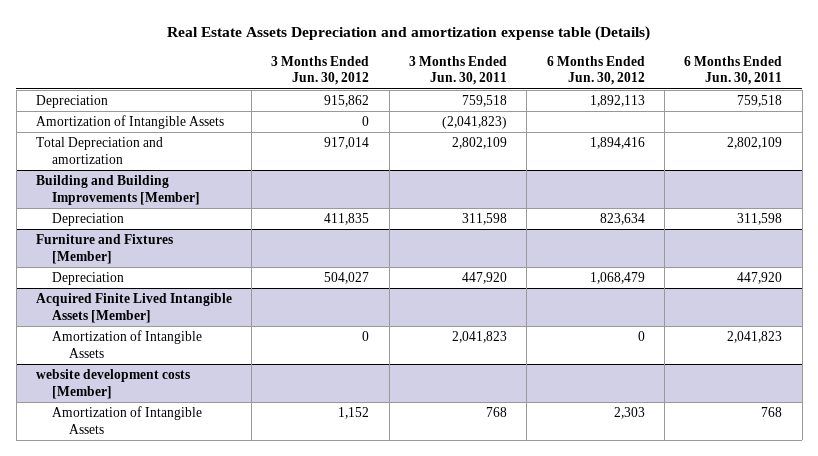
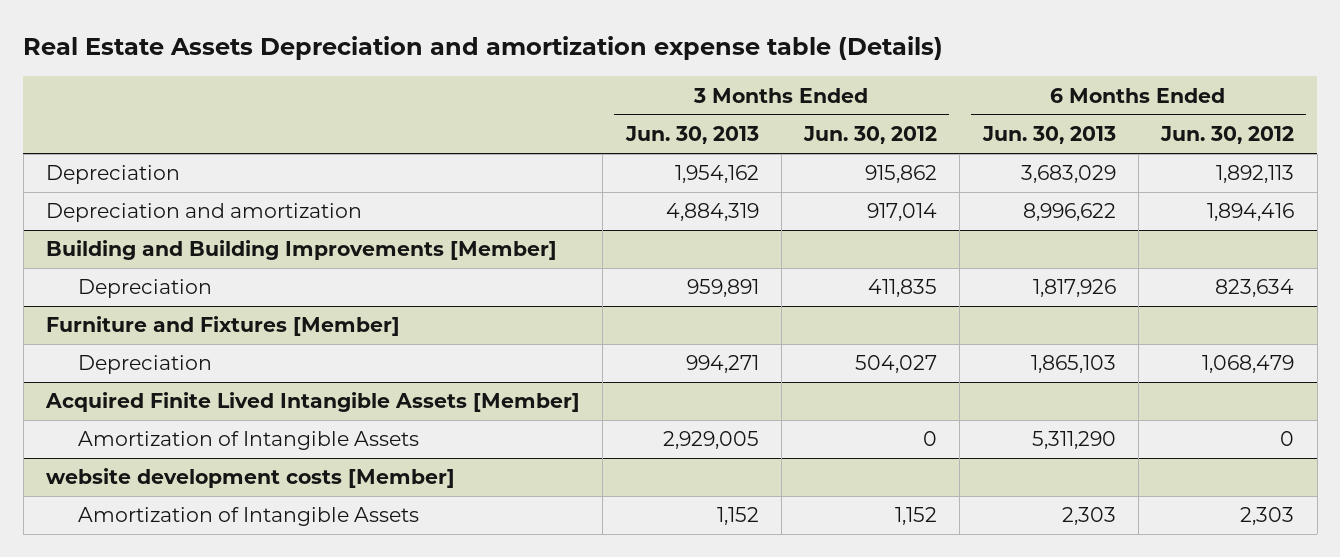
- | 3 Months Ended Jun. 30, 2012 | 3 Months Ended Jun. 30, 2011 | 6 Months Ended Jun. 30, 2012 | 6 Months Ended Jun. 30, 2011
+ | 3 Months Ended Jun. 30, 2013 | 3 Months Ended Jun. 30, 2012 | 6 Months Ended Jun. 30, 2013 | 6 Months Ended Jun. 30, 2012
- Amortization of Intangible Assets | 0 | (2,041,823) | |
- Total Depreciation and amortization | 917,014 | 2,802,109 | 1,894,416 | 2,802,109
+ Depreciation and amortization | 4,884,319 | 917,014 | 8,996,622 | 1,894,416

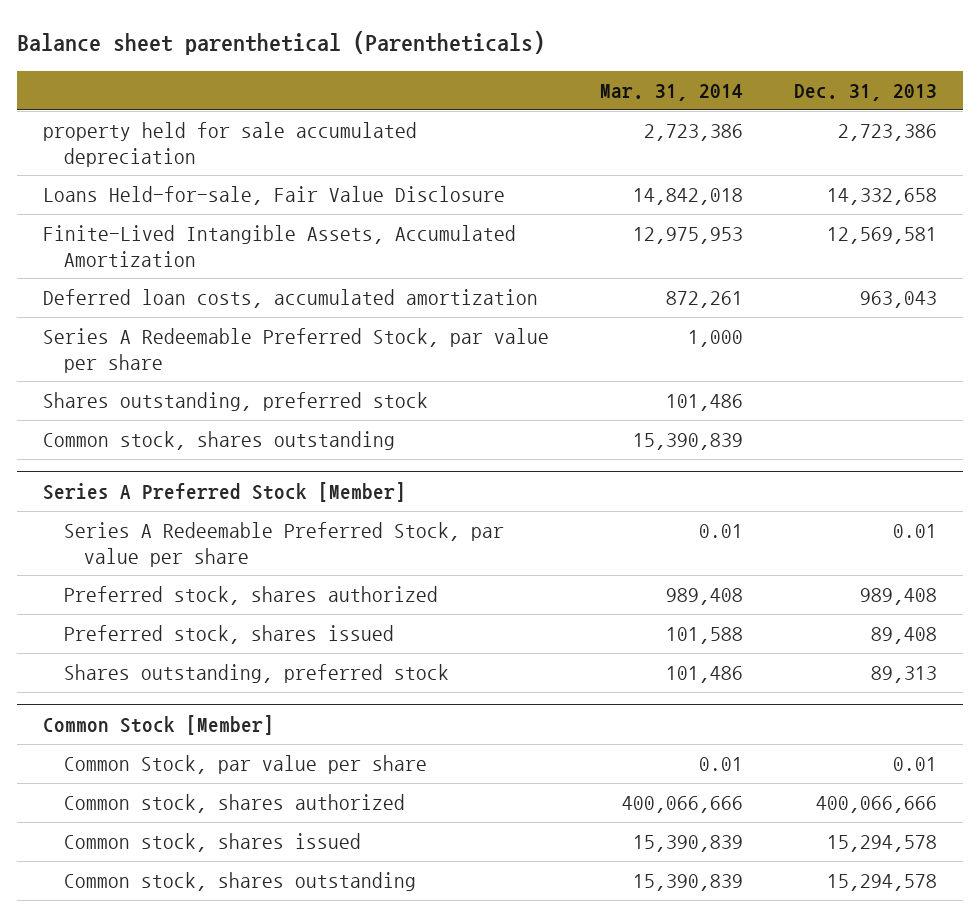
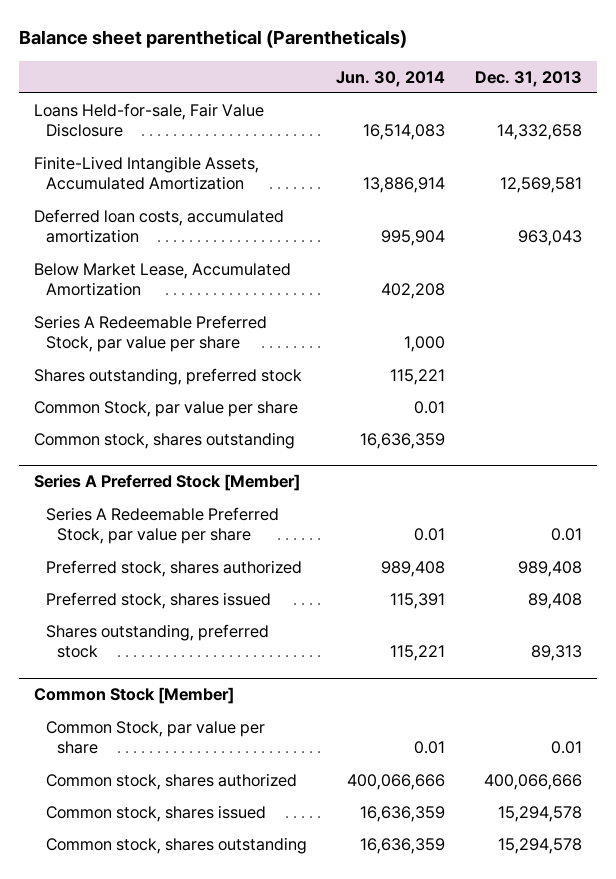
- | Mar. 31, 2014 | Dec. 31, 2013
+ | Jun. 30, 2014 | Dec. 31, 2013
- property held for sale accumulated depreciation | 2,723,386 | 2,723,386
+ Below Market Lease, Accumulated Amortization | 402,208 |
+ Common Stock, par value per share | 0.01 |

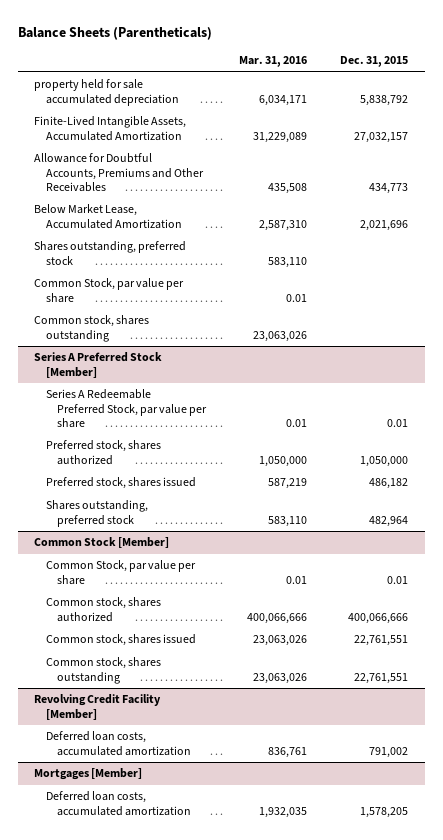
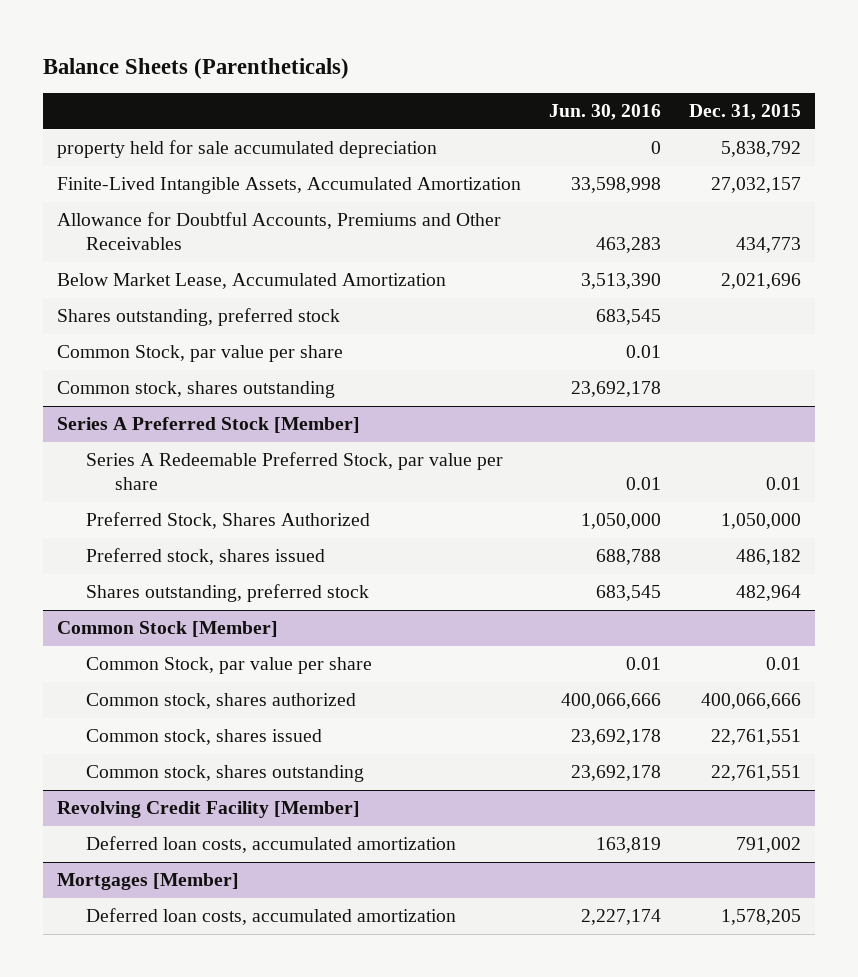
- | Mar. 31, 2016 | Dec. 31, 2015
+ | Jun. 30, 2016 | Dec. 31, 2015
@ Series A Preferred Stock [Member]
- Preferred stock, shares authorized | 1,050,000 | 1,050,000
+ Preferred Stock, Shares Authorized | 1,050,000 | 1,050,000

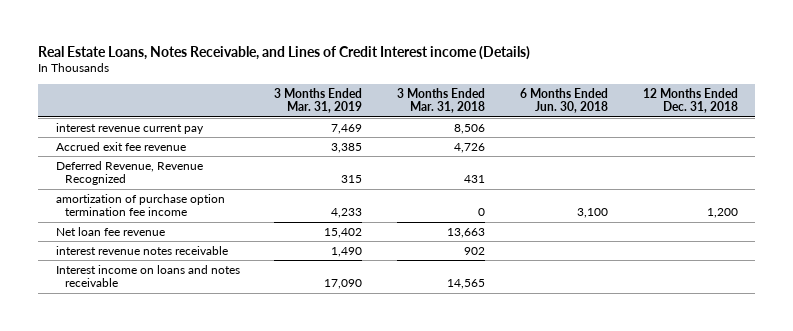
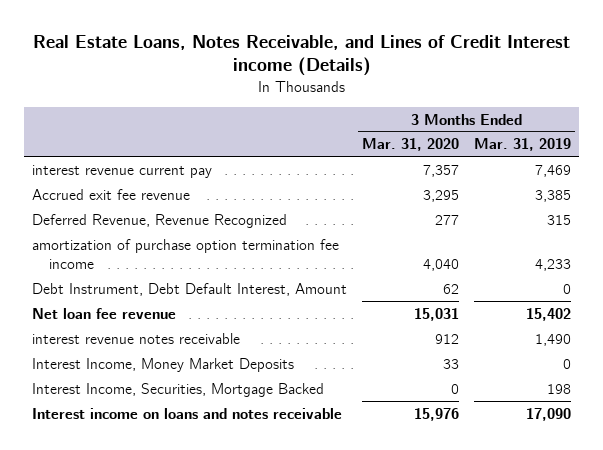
- | 3 Months Ended Mar. 31, 2019 | 3 Months Ended Mar. 31, 2018 | 6 Months Ended Jun. 30, 2018 | 12 Months Ended Dec. 31, 2018
+ | 3 Months Ended Mar. 31, 2020 | 3 Months Ended Mar. 31, 2019
+ Debt Instrument, Debt Default Interest, Amount | 62 | 0
+ Interest Income, Money Market Deposits | 33 | 0
+ Interest Income, Securities, Mortgage Backed | 0 | 198

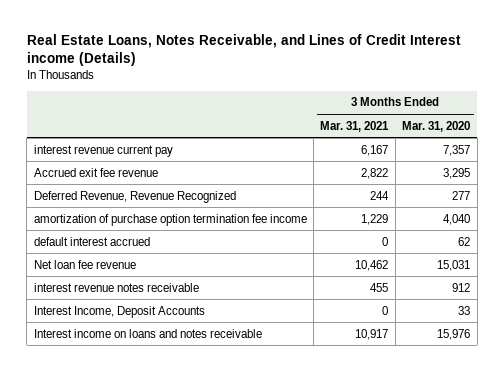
- | 3 Months Ended Mar. 31, 2020 | 3 Months Ended Mar. 31, 2019
+ | 3 Months Ended Mar. 31, 2021 | 3 Months Ended Mar. 31, 2020
- Debt Instrument, Debt Default Interest, Amount | 62 | 0
+ default interest accrued | 0 | 62
- Interest Income, Money Market Deposits | 33 | 0
- Interest Income, Securities, Mortgage Backed | 0 | 198
+ Interest Income, Deposit Accounts | 0 | 33

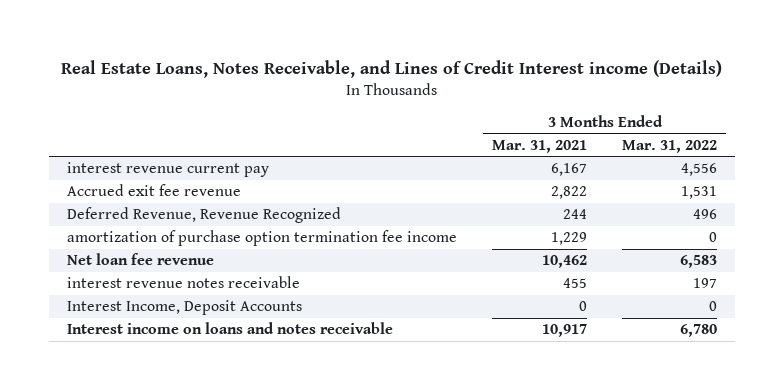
- | 3 Months Ended Mar. 31, 2021 | 3 Months Ended Mar. 31, 2020
+ | 3 Months Ended Mar. 31, 2021 | 3 Months Ended Mar. 31, 2022
- default interest accrued | 0 | 62

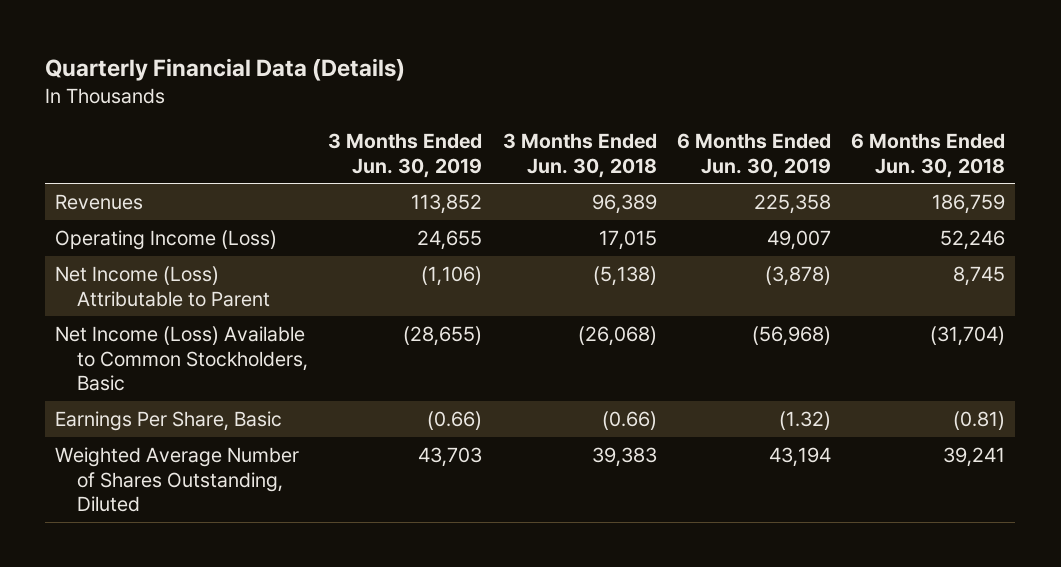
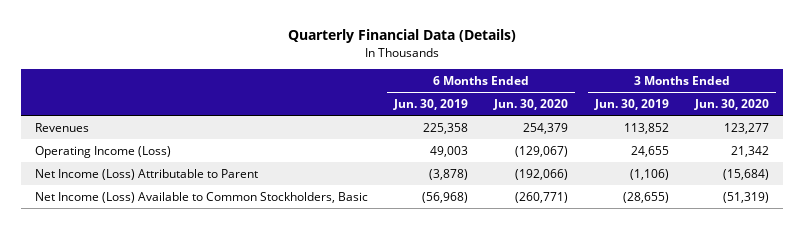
- | 3 Months Ended Jun. 30, 2019 | 3 Months Ended Jun. 30, 2018 | 6 Months Ended Jun. 30, 2019 | 6 Months Ended Jun. 30, 2018
+ | 6 Months Ended Jun. 30, 2019 | 6 Months Ended Jun. 30, 2020 | 3 Months Ended Jun. 30, 2019 | 3 Months Ended Jun. 30, 2020
- Operating Income (Loss) | 24,655 | 17,015 | 49,007 | 52,246
+ Operating Income (Loss) | 49,003 | (129,067) | 24,655 | 21,342
- Earnings Per Share, Basic | (0.66) | (0.66) | (1.32) | (0.81)
- Weighted Average Number of Shares Outstanding, Diluted | 43,703 | 39,383 | 43,194 | 39,241

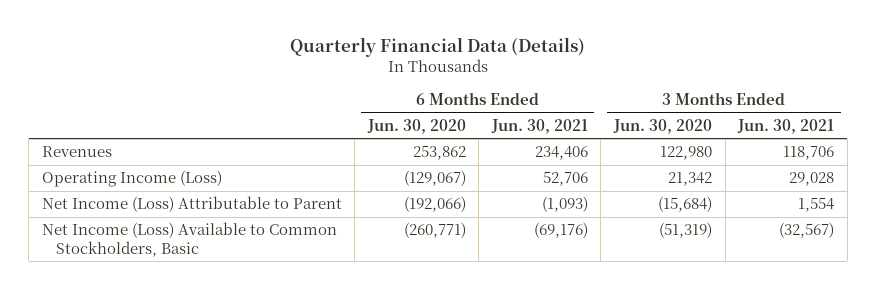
- | 6 Months Ended Jun. 30, 2019 | 6 Months Ended Jun. 30, 2020 | 3 Months Ended Jun. 30, 2019 | 3 Months Ended Jun. 30, 2020
+ | 6 Months Ended Jun. 30, 2020 | 6 Months Ended Jun. 30, 2021 | 3 Months Ended Jun. 30, 2020 | 3 Months Ended Jun. 30, 2021
- Revenues | 225,358 | 254,379 | 113,852 | 123,277
+ Revenues | 253,862 | 234,406 | 122,980 | 118,706

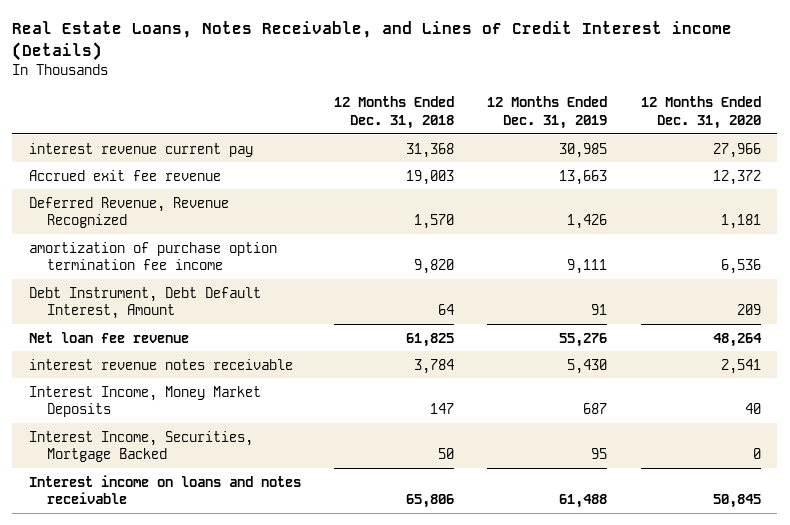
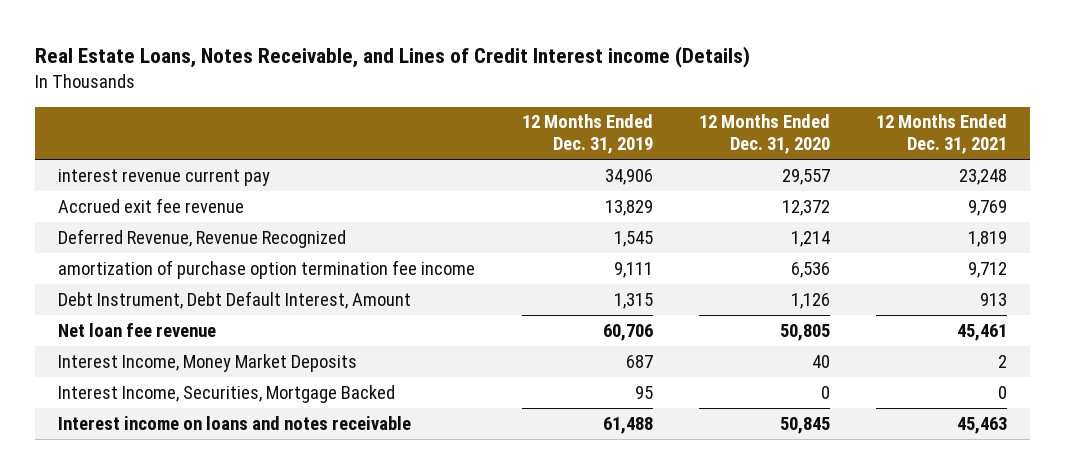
- | 12 Months Ended Dec. 31, 2018 | 12 Months Ended Dec. 31, 2019 | 12 Months Ended Dec. 31, 2020
+ | 12 Months Ended Dec. 31, 2019 | 12 Months Ended Dec. 31, 2020 | 12 Months Ended Dec. 31, 2021
- interest revenue current pay | 31,368 | 30,985 | 27,966
- Accrued exit fee revenue | 19,003 | 13,663 | 12,372
- Deferred Revenue, Revenue Recognized | 1,570 | 1,426 | 1,181
+ interest revenue current pay | 34,906 | 29,557 | 23,248
+ Accrued exit fee revenue | 13,829 | 12,372 | 9,769
+ Deferred Revenue, Revenue Recognized | 1,545 | 1,214 | 1,819
- Debt Instrument, Debt Default Interest, Amount | 64 | 91 | 209
- Net loan fee revenue | 61,825 | 55,276 | 48,264
- interest revenue notes receivable | 3,784 | 5,430 | 2,541
+ Debt Instrument, Debt Default Interest, Amount | 1,315 | 1,126 | 913
+ Net loan fee revenue | 60,706 | 50,805 | 45,461

